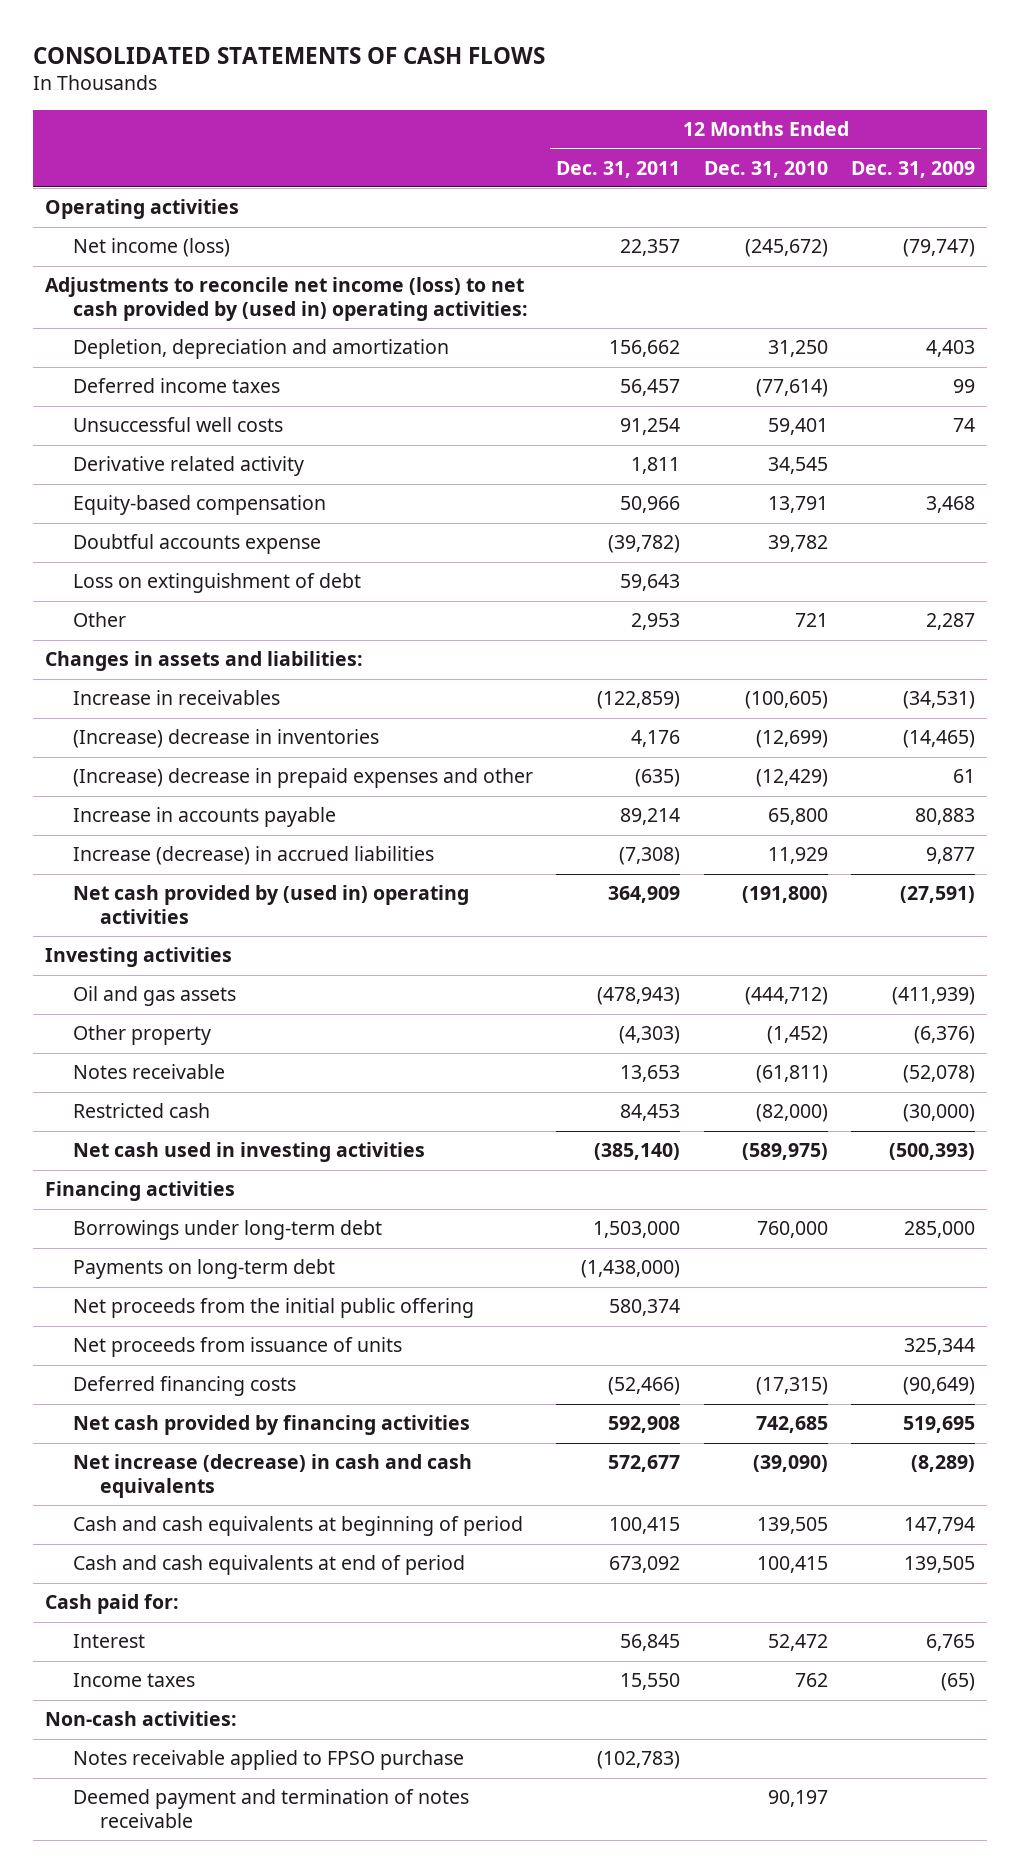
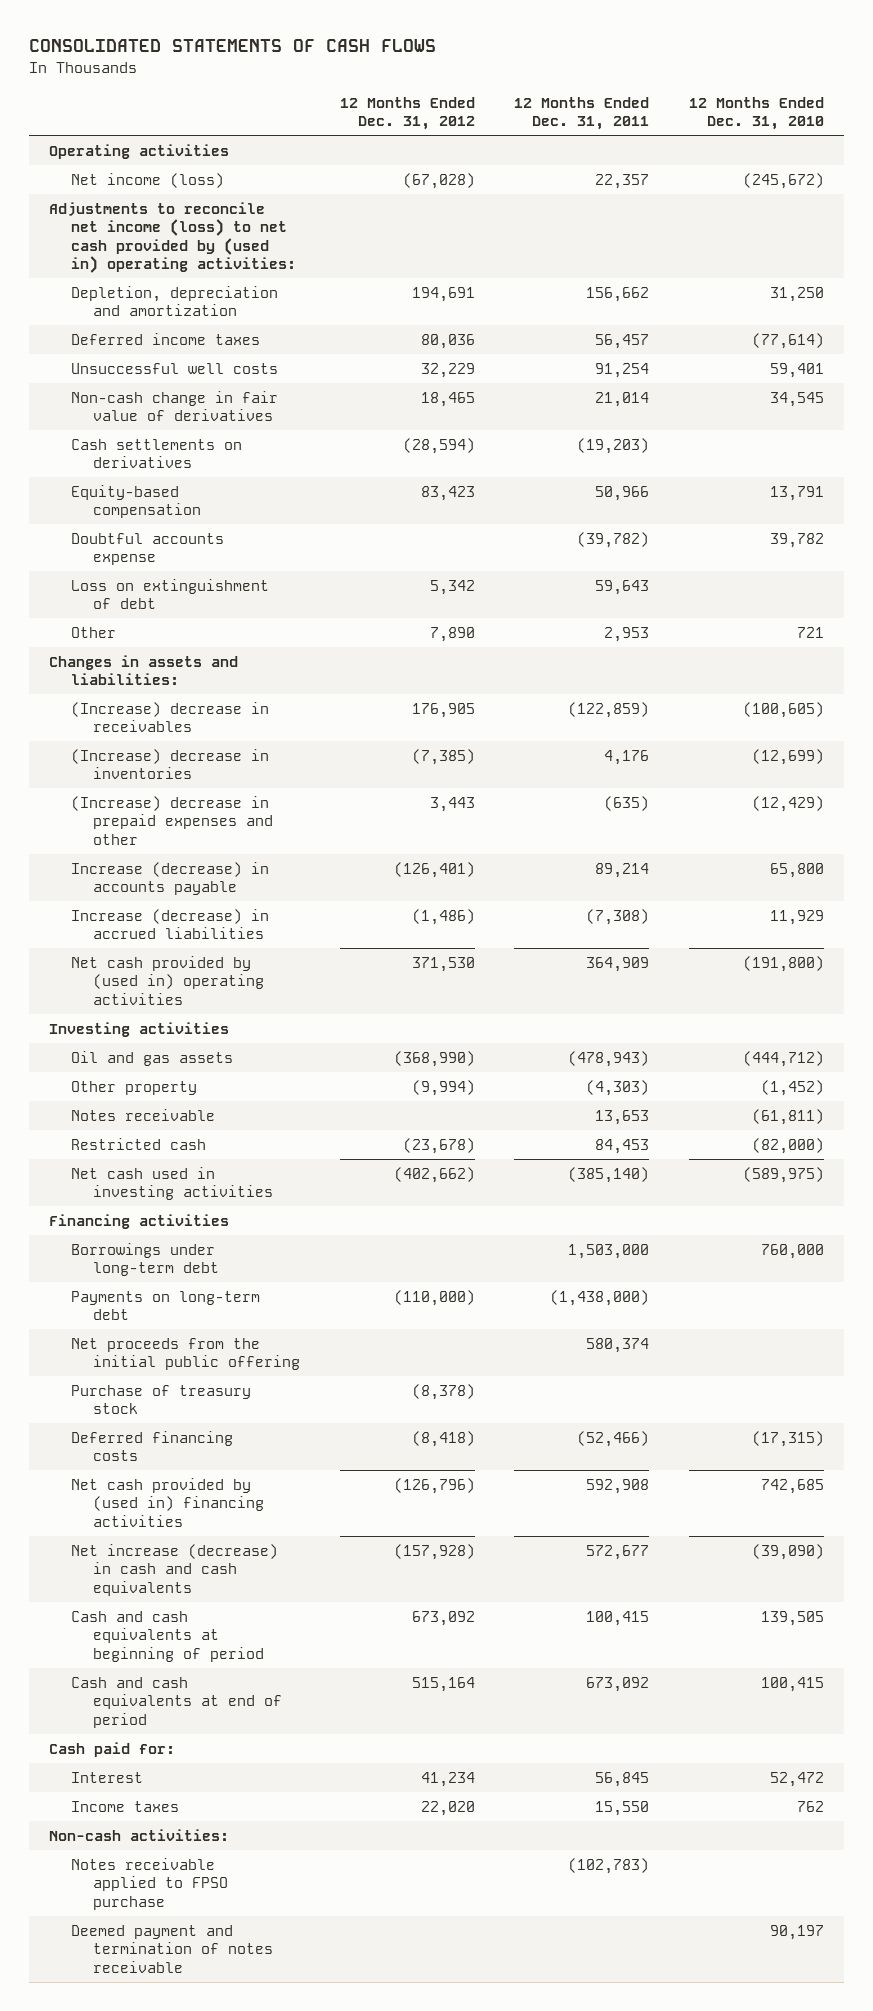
- | 12 Months Ended Dec. 31, 2011 | 12 Months Ended Dec. 31, 2010 | 12 Months Ended Dec. 31, 2009
+ | 12 Months Ended Dec. 31, 2012 | 12 Months Ended Dec. 31, 2011 | 12 Months Ended Dec. 31, 2010
- Derivative related activity | 1,811 | 34,545 |
+ Non-cash change in fair value of derivatives | 18,465 | 21,014 | 34,545
+ Cash settlements on derivatives | (28,594) | (19,203) |
- Increase in receivables | (122,859) | (100,605) | (34,531)
+ (Increase) decrease in receivables | 176,905 | (122,859) | (100,605)
- Increase in accounts payable | 89,214 | 65,800 | 80,883
+ Increase (decrease) in accounts payable | (126,401) | 89,214 | 65,800
- Net proceeds from issuance of units | | | 325,344
+ Purchase of treasury stock | (8,378) | |
- Net cash provided by financing activities | 592,908 | 742,685 | 519,695
+ Net cash provided by (used in) financing activities | (126,796) | 592,908 | 742,685

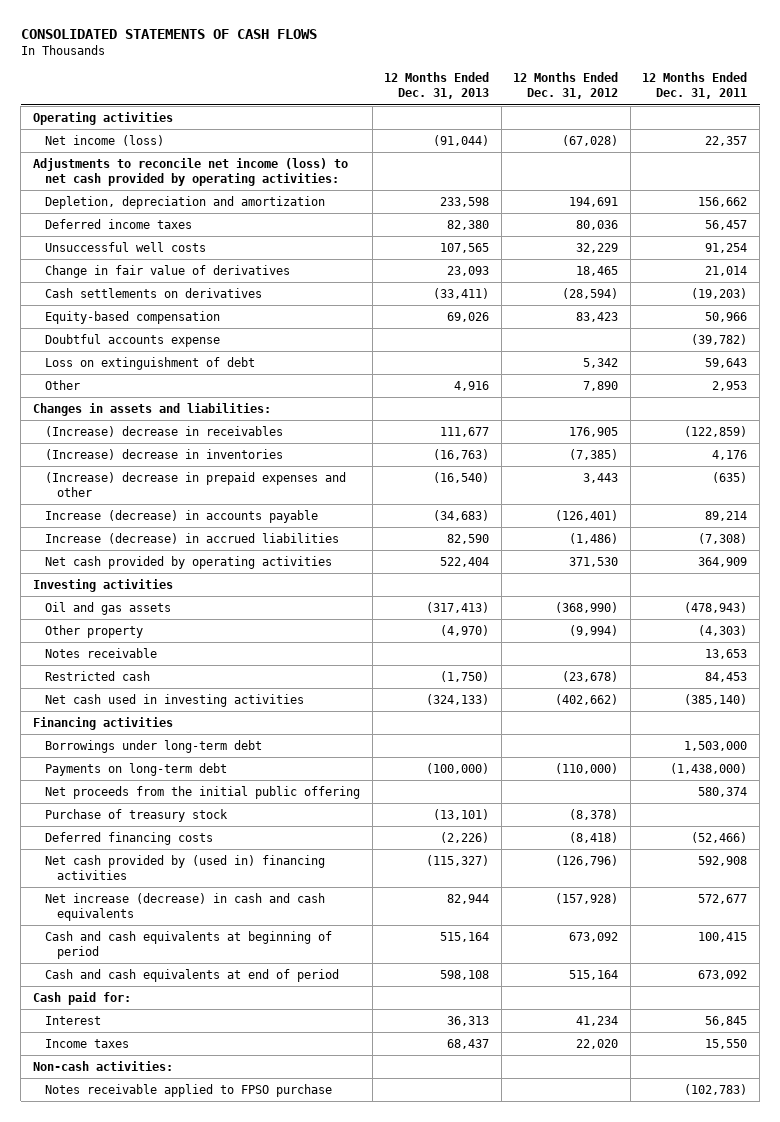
- | 12 Months Ended Dec. 31, 2012 | 12 Months Ended Dec. 31, 2011 | 12 Months Ended Dec. 31, 2010
+ | 12 Months Ended Dec. 31, 2013 | 12 Months Ended Dec. 31, 2012 | 12 Months Ended Dec. 31, 2011
- Adjustments to reconcile net income (loss) to net cash provided by (used in) operating activities:
+ Adjustments to reconcile net income (loss) to net cash provided by operating activities:
- Non-cash change in fair value of derivatives | 18,465 | 21,014 | 34,545
+ Change in fair value of derivatives | 23,093 | 18,465 | 21,014
- Net cash provided by (used in) operating activities | 371,530 | 364,909 | (191,800)
+ Net cash provided by operating activities | 522,404 | 371,530 | 364,909
- Deemed payment and termination of notes receivable | | | 90,197

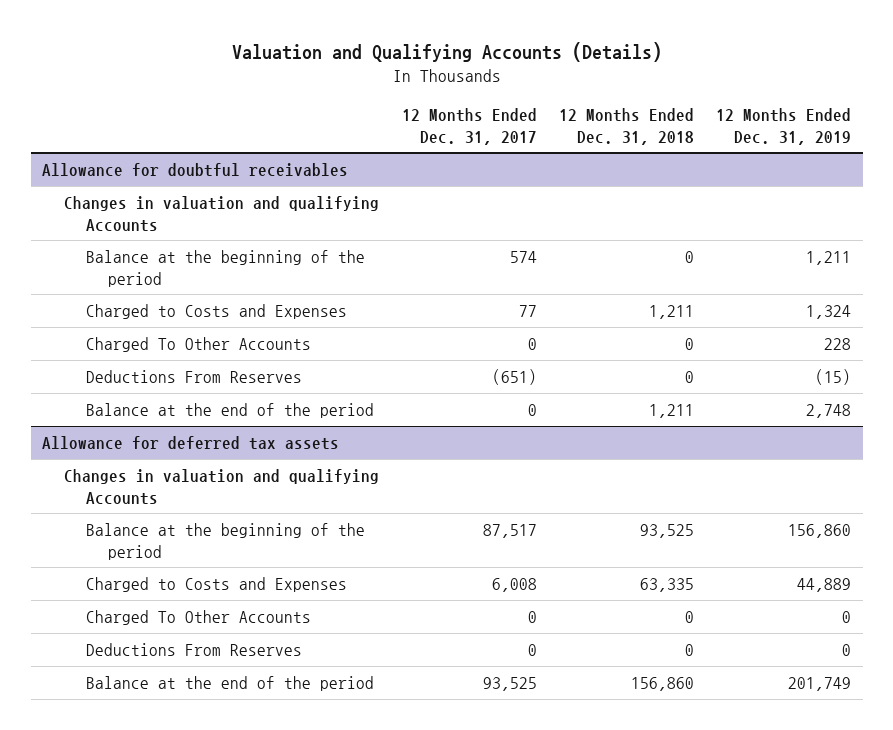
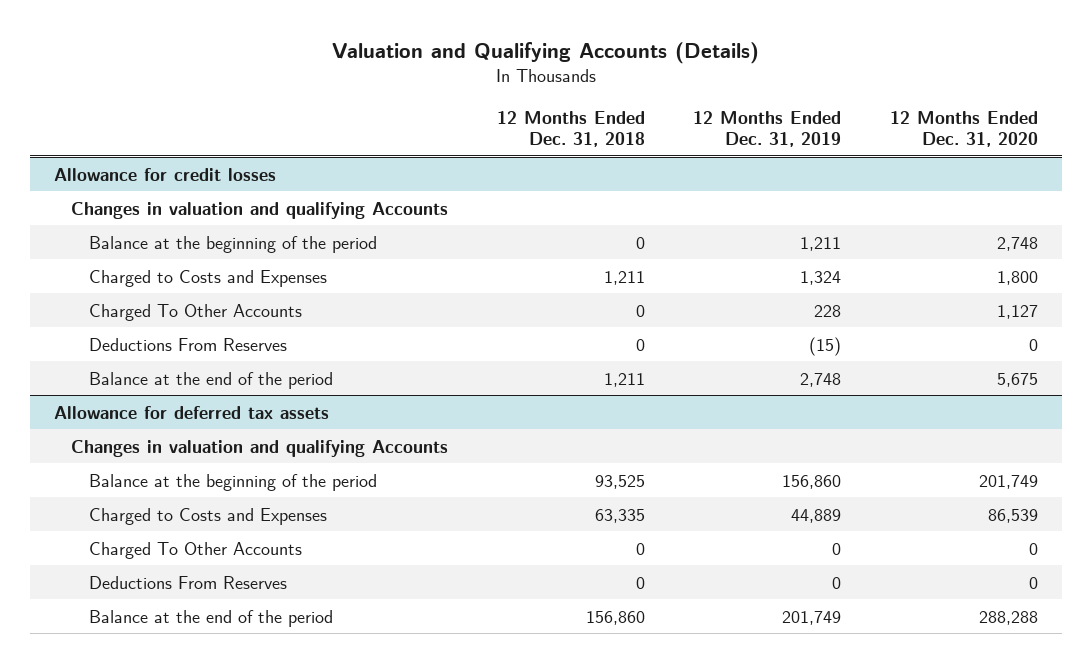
- | 12 Months Ended Dec. 31, 2017 | 12 Months Ended Dec. 31, 2018 | 12 Months Ended Dec. 31, 2019
+ | 12 Months Ended Dec. 31, 2018 | 12 Months Ended Dec. 31, 2019 | 12 Months Ended Dec. 31, 2020
- Allowance for doubtful receivables
+ Allowance for credit losses

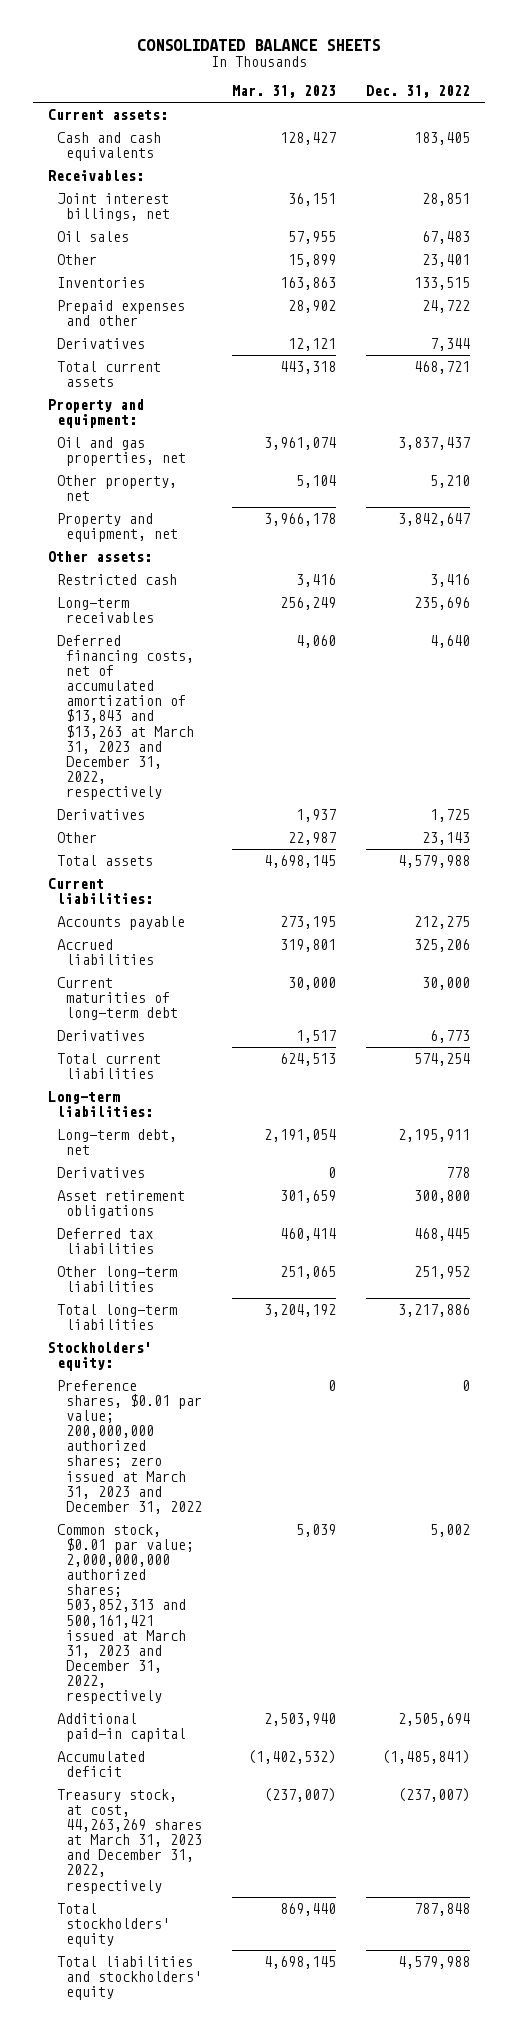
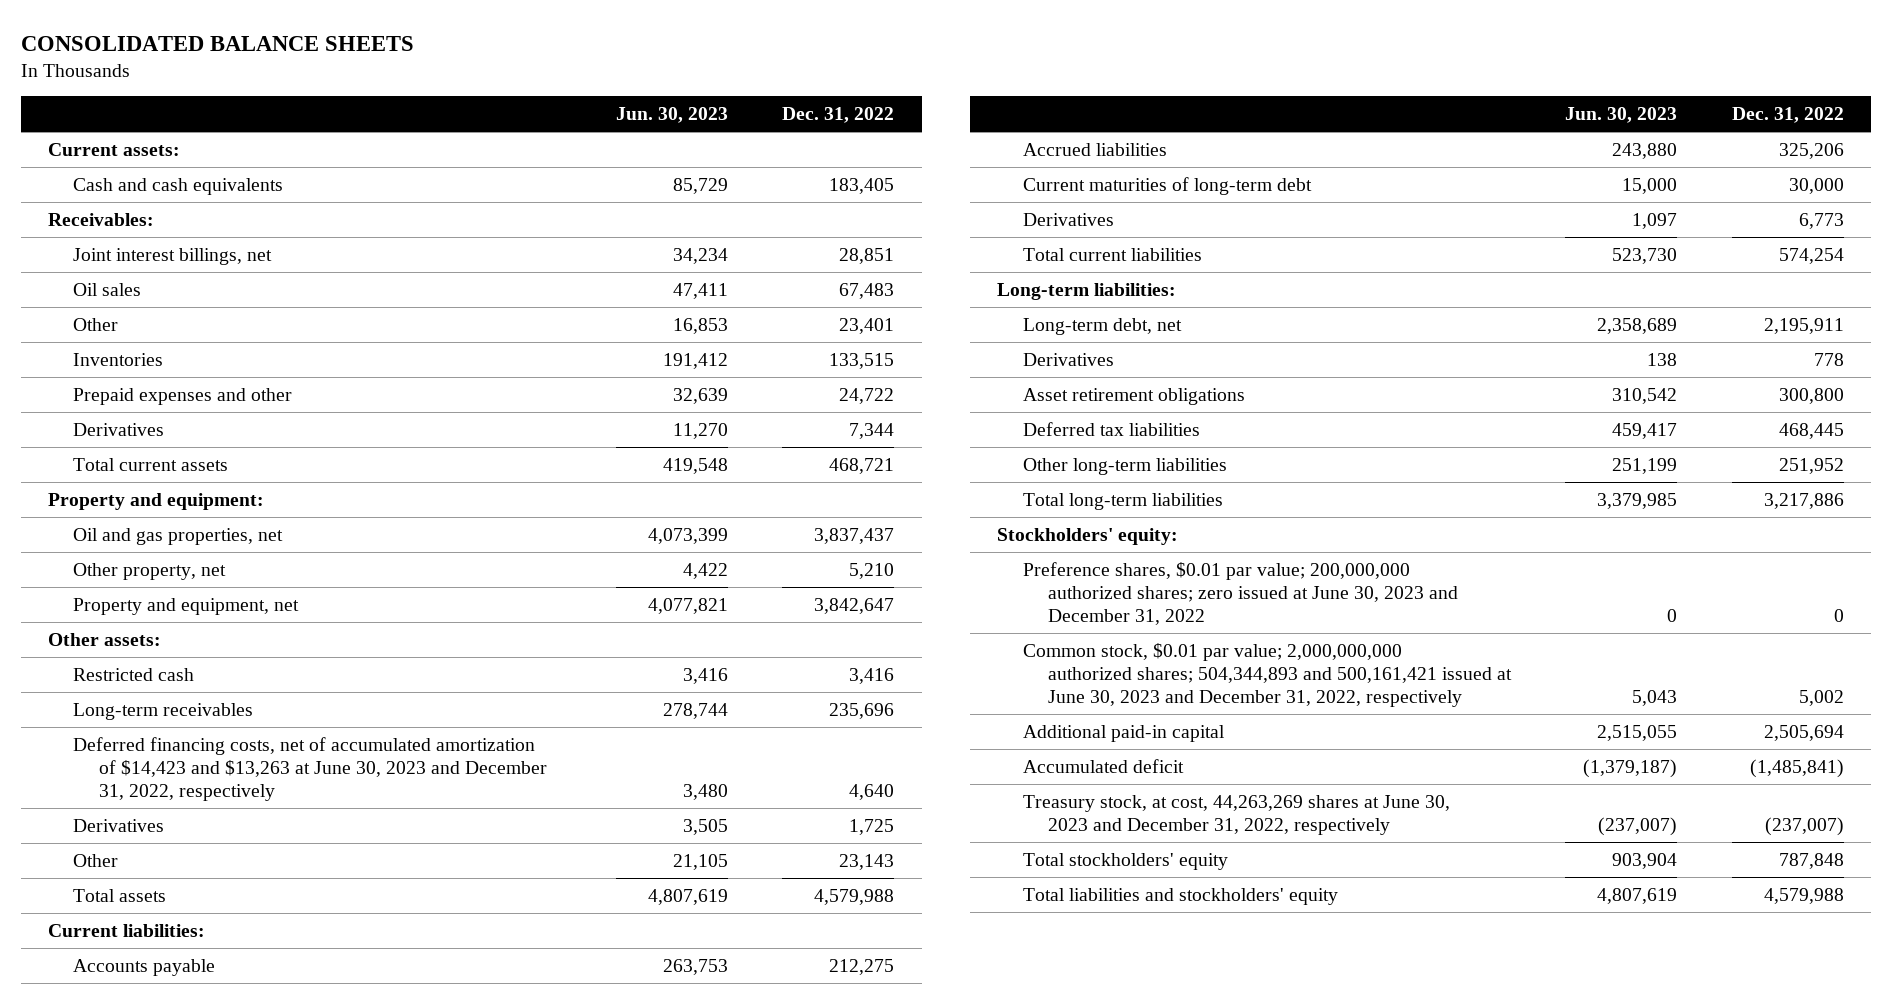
- | Mar. 31, 2023 | Dec. 31, 2022
+ | Jun. 30, 2023 | Dec. 31, 2022
- Deferred financing costs, net of accumulated amortization of $13,843 and $13,263 at March 31, 2023 and December 31, 2022, respectively | 4,060 | 4,640
+ Deferred financing costs, net of accumulated amortization of $14,423 and $13,263 at June 30, 2023 and December 31, 2022, respectively | 3,480 | 4,640
- Preference shares, $0.01 par value; 200,000,000 authorized shares; zero issued at March 31, 2023 and December 31, 2022 | 0 | 0
- Common stock, $0.01 par value; 2,000,000,000 authorized shares; 503,852,313 and 500,161,421 issued at March 31, 2023 and December 31, 2022, respectively | 5,039 | 5,002
+ Preference shares, $0.01 par value; 200,000,000 authorized shares; zero issued at June 30, 2023 and December 31, 2022 | 0 | 0
+ Common stock, $0.01 par value; 2,000,000,000 authorized shares; 504,344,893 and 500,161,421 issued at June 30, 2023 and December 31, 2022, respectively | 5,043 | 5,002
- Treasury stock, at cost, 44,263,269 shares at March 31, 2023 and December 31, 2022, respectively | (237,007) | (237,007)
+ Treasury stock, at cost, 44,263,269 shares at June 30, 2023 and December 31, 2022, respectively | (237,007) | (237,007)

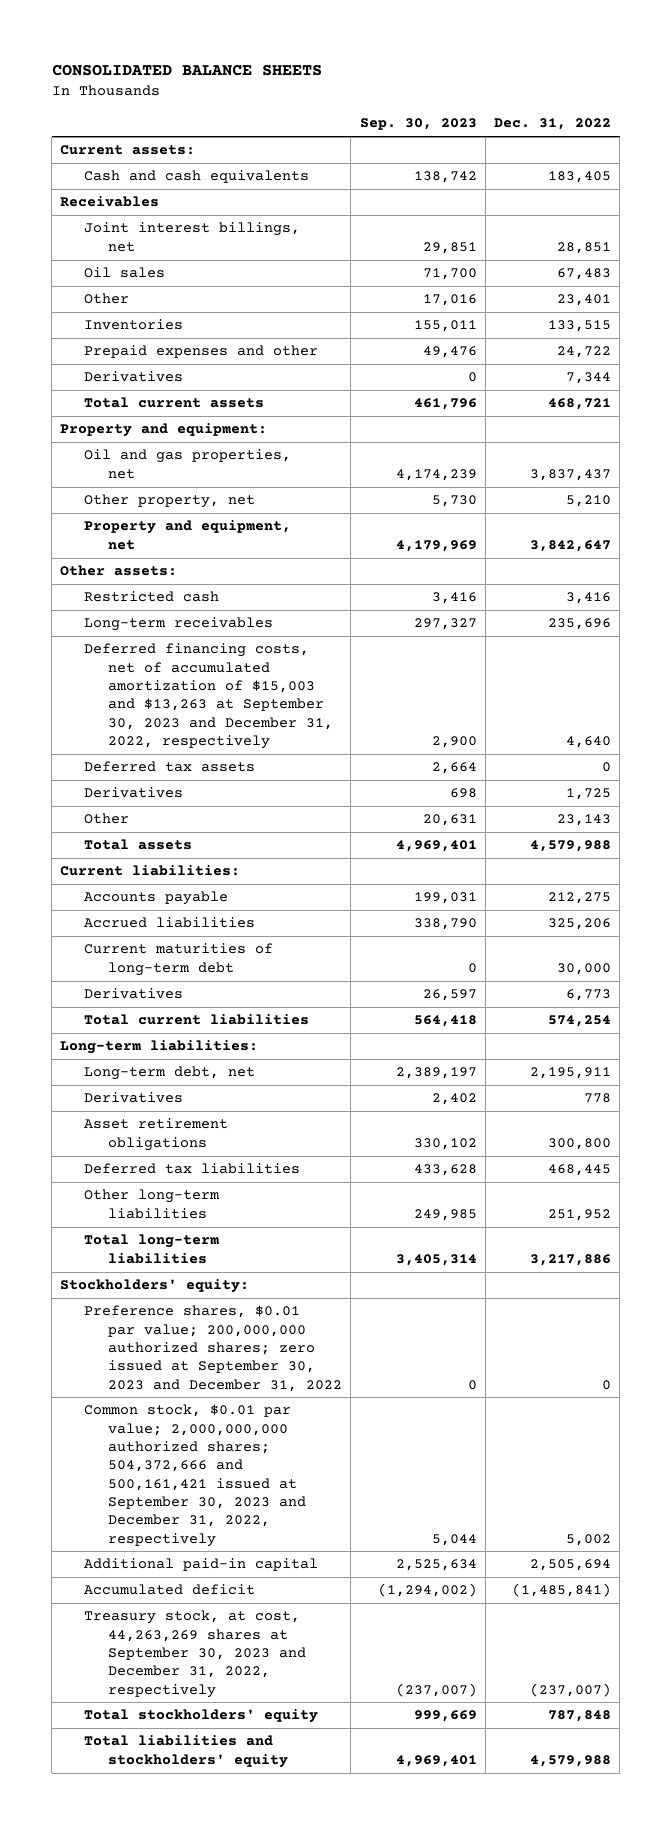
- | Jun. 30, 2023 | Dec. 31, 2022
+ | Sep. 30, 2023 | Dec. 31, 2022
- Receivables:
+ Receivables
- Deferred financing costs, net of accumulated amortization of $14,423 and $13,263 at June 30, 2023 and December 31, 2022, respectively | 3,480 | 4,640
+ Deferred financing costs, net of accumulated amortization of $15,003 and $13,263 at September 30, 2023 and December 31, 2022, respectively | 2,900 | 4,640
+ Deferred tax assets | 2,664 | 0
- Preference shares, $0.01 par value; 200,000,000 authorized shares; zero issued at June 30, 2023 and December 31, 2022 | 0 | 0
- Common stock, $0.01 par value; 2,000,000,000 authorized shares; 504,344,893 and 500,161,421 issued at June 30, 2023 and December 31, 2022, respectively | 5,043 | 5,002
+ Preference shares, $0.01 par value; 200,000,000 authorized shares; zero issued at September 30, 2023 and December 31, 2022 | 0 | 0
+ Common stock, $0.01 par value; 2,000,000,000 authorized shares; 504,372,666 and 500,161,421 issued at September 30, 2023 and December 31, 2022, respectively | 5,044 | 5,002
- Treasury stock, at cost, 44,263,269 shares at June 30, 2023 and December 31, 2022, respectively | (237,007) | (237,007)
+ Treasury stock, at cost, 44,263,269 shares at September 30, 2023 and December 31, 2022, respectively | (237,007) | (237,007)

